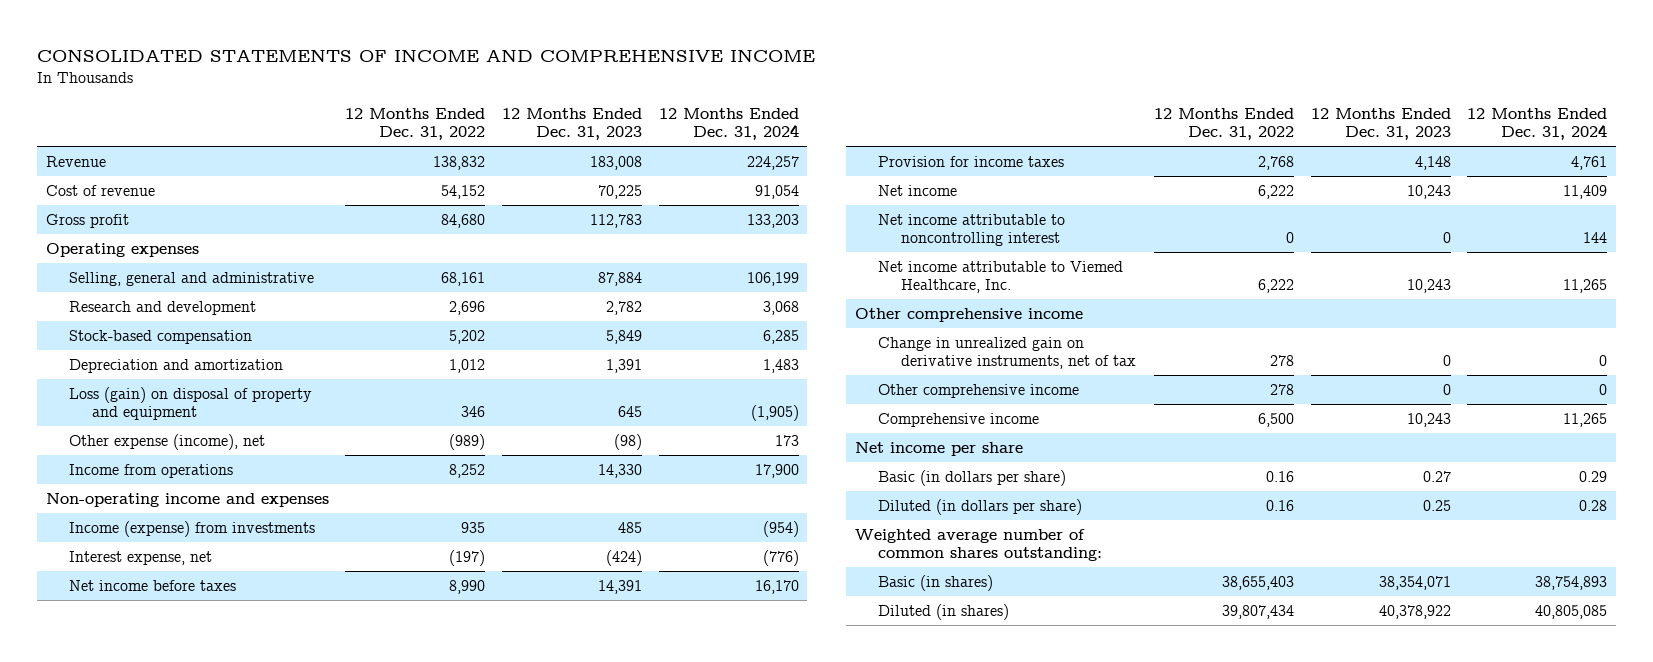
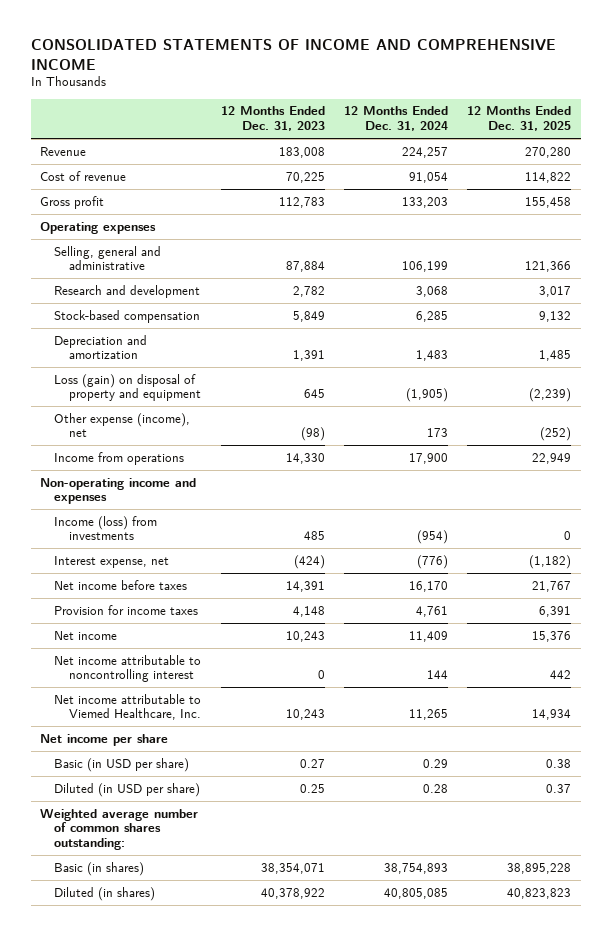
- | 12 Months Ended Dec. 31, 2022 | 12 Months Ended Dec. 31, 2023 | 12 Months Ended Dec. 31, 2024
+ | 12 Months Ended Dec. 31, 2023 | 12 Months Ended Dec. 31, 2024 | 12 Months Ended Dec. 31, 2025
- Income (expense) from investments | 935 | 485 | (954)
+ Income (loss) from investments | 485 | (954) | 0
- Other comprehensive income
- Change in unrealized gain on derivative instruments, net of tax | 278 | 0 | 0
- Other comprehensive income | 278 | 0 | 0
- Comprehensive income | 6,500 | 10,243 | 11,265
- Basic (in dollars per share) | 0.16 | 0.27 | 0.29
- Diluted (in dollars per share) | 0.16 | 0.25 | 0.28
+ Basic (in USD per share) | 0.27 | 0.29 | 0.38
+ Diluted (in USD per share) | 0.25 | 0.28 | 0.37

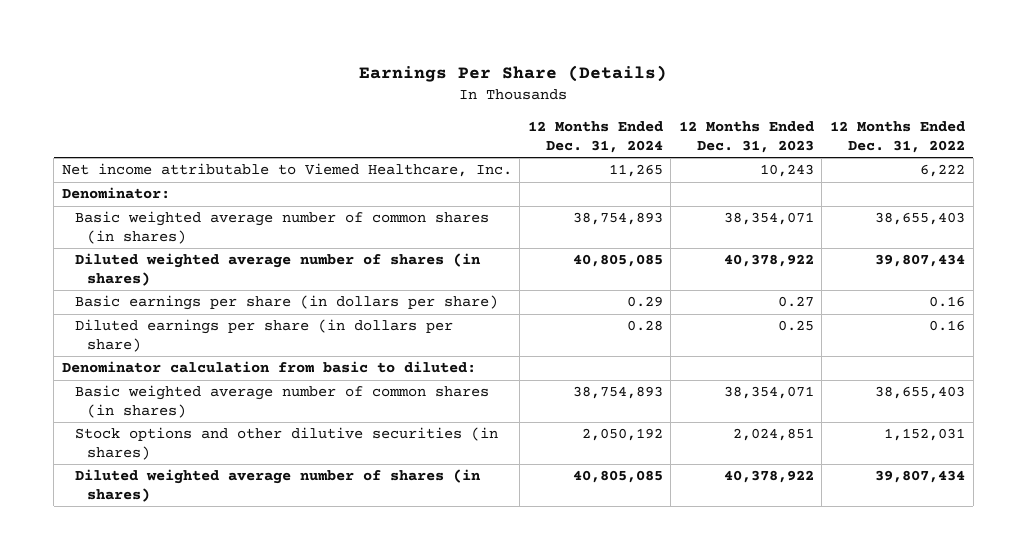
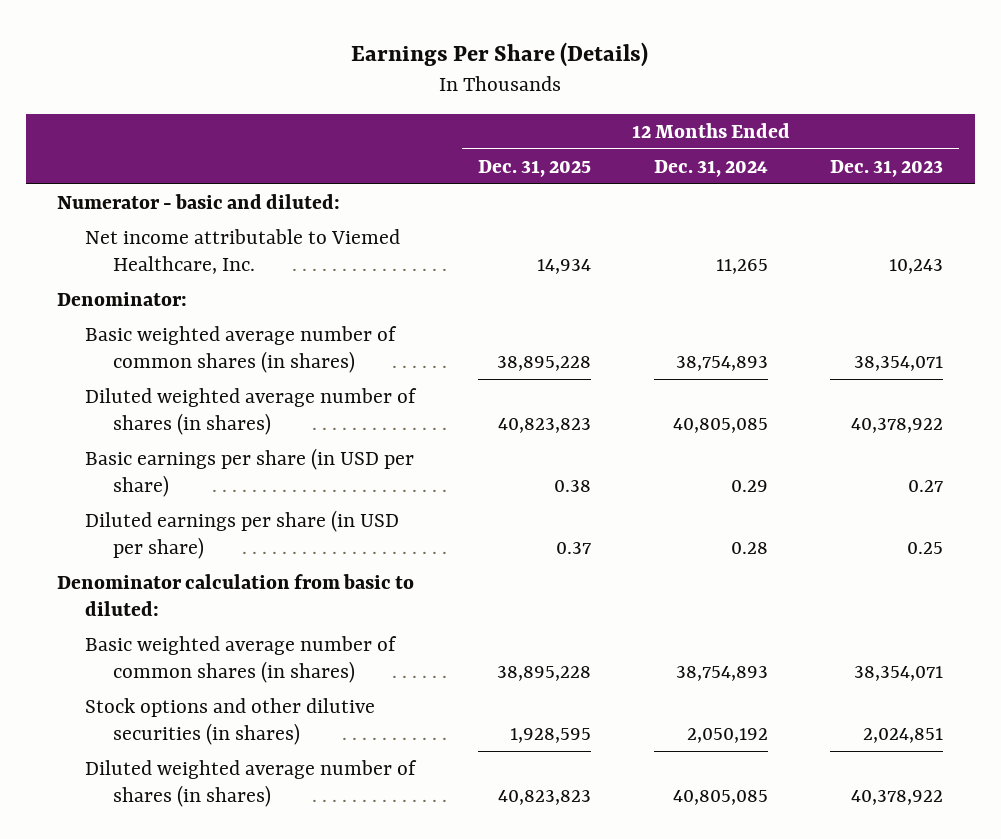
- | 12 Months Ended Dec. 31, 2024 | 12 Months Ended Dec. 31, 2023 | 12 Months Ended Dec. 31, 2022
+ | 12 Months Ended Dec. 31, 2025 | 12 Months Ended Dec. 31, 2024 | 12 Months Ended Dec. 31, 2023
+ Numerator - basic and diluted:
- Basic earnings per share (in dollars per share) | 0.29 | 0.27 | 0.16
- Diluted earnings per share (in dollars per share) | 0.28 | 0.25 | 0.16
+ Basic earnings per share (in USD per share) | 0.38 | 0.29 | 0.27
+ Diluted earnings per share (in USD per share) | 0.37 | 0.28 | 0.25

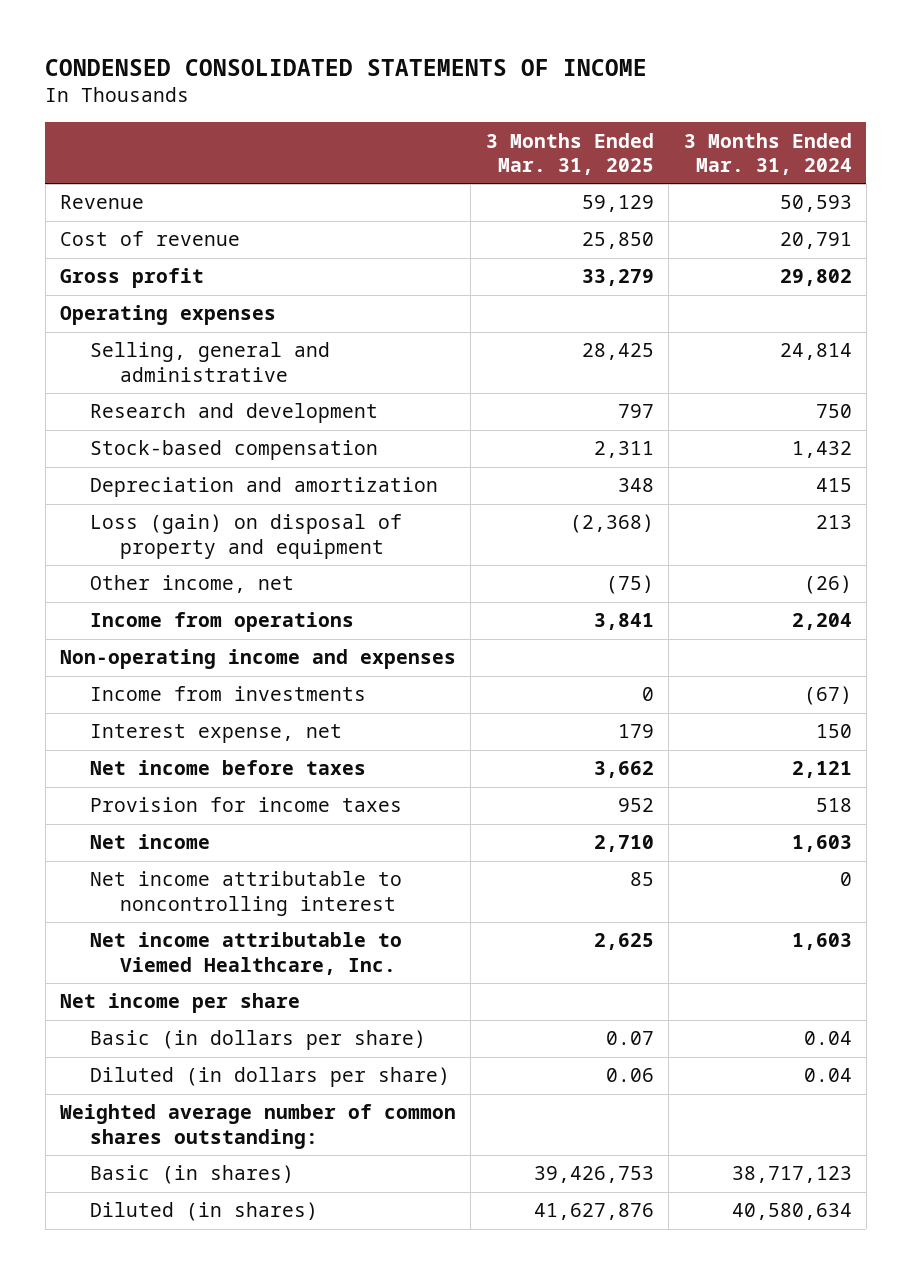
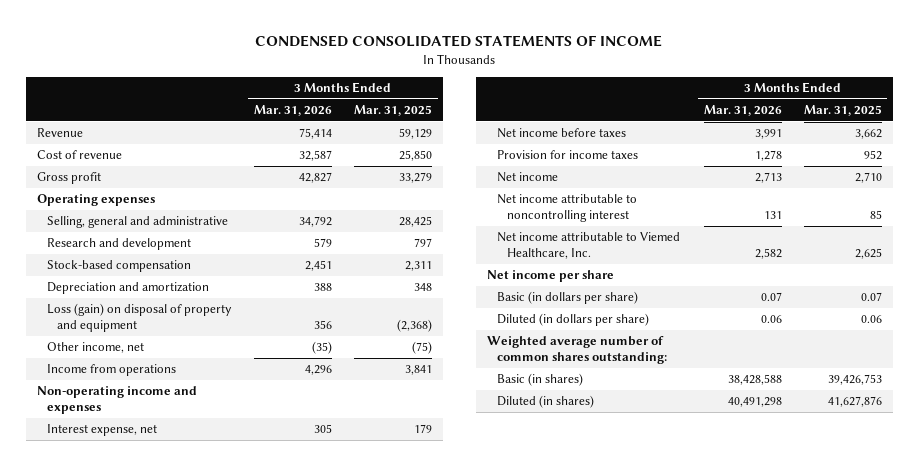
- | 3 Months Ended Mar. 31, 2025 | 3 Months Ended Mar. 31, 2024
+ | 3 Months Ended Mar. 31, 2026 | 3 Months Ended Mar. 31, 2025
- Income from investments | 0 | (67)

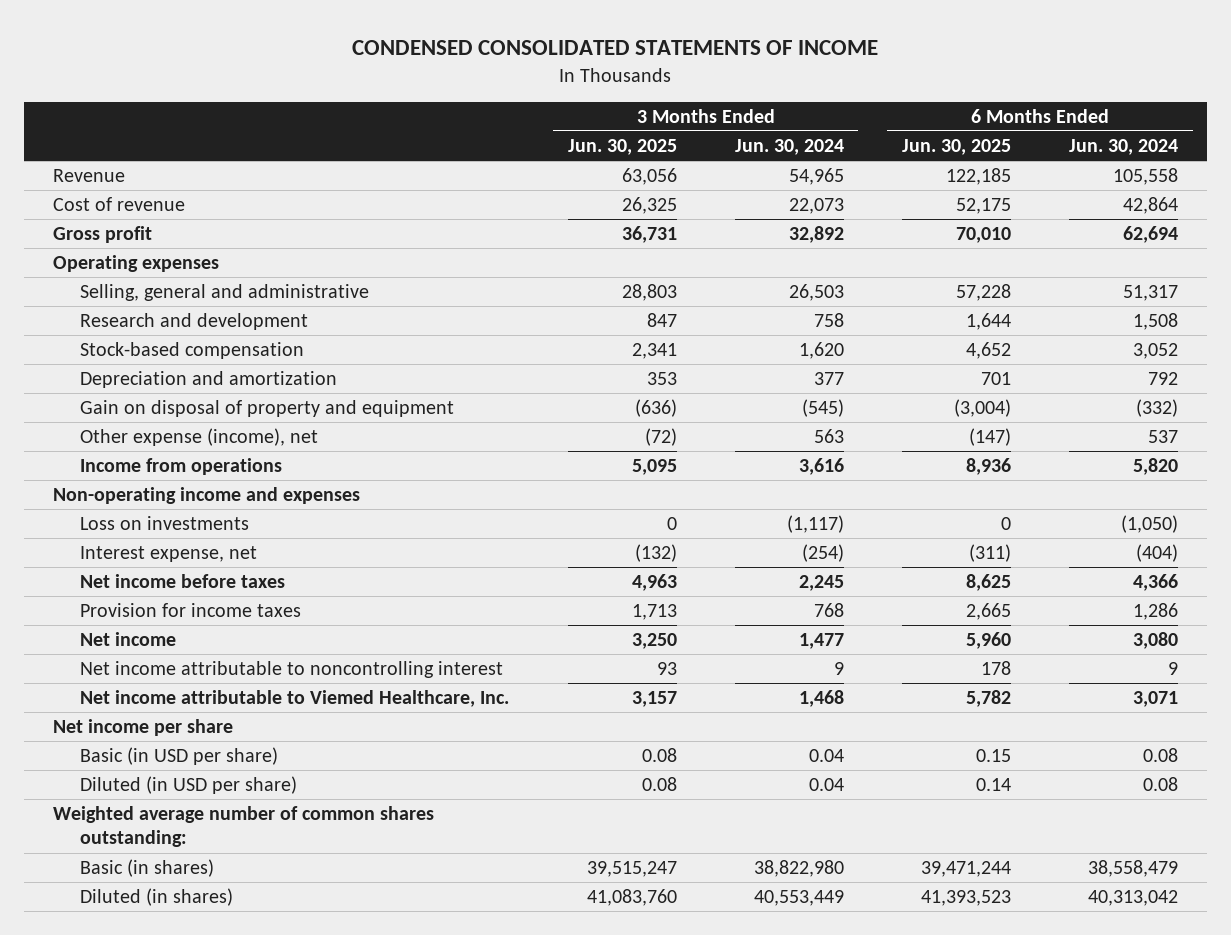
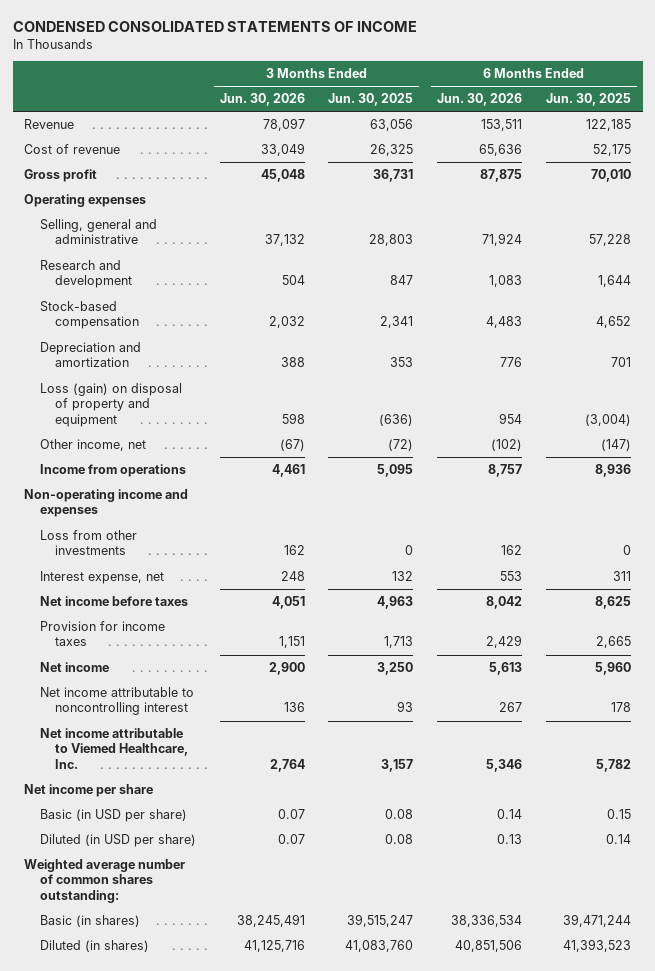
- | 3 Months Ended Jun. 30, 2025 | 3 Months Ended Jun. 30, 2024 | 6 Months Ended Jun. 30, 2025 | 6 Months Ended Jun. 30, 2024
+ | 3 Months Ended Jun. 30, 2026 | 3 Months Ended Jun. 30, 2025 | 6 Months Ended Jun. 30, 2026 | 6 Months Ended Jun. 30, 2025
- Gain on disposal of property and equipment | (636) | (545) | (3,004) | (332)
- Other expense (income), net | (72) | 563 | (147) | 537
+ Loss (gain) on disposal of property and equipment | 598 | (636) | 954 | (3,004)
+ Other income, net | (67) | (72) | (102) | (147)
- Loss on investments | 0 | (1,117) | 0 | (1,050)
- Interest expense, net | (132) | (254) | (311) | (404)
+ Loss from other investments | 162 | 0 | 162 | 0
+ Interest expense, net | 248 | 132 | 553 | 311

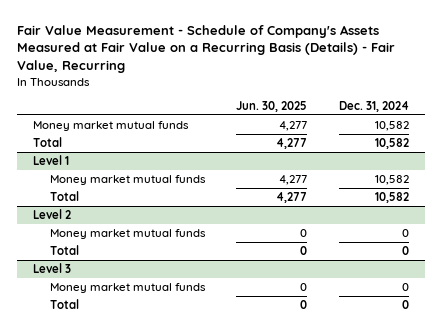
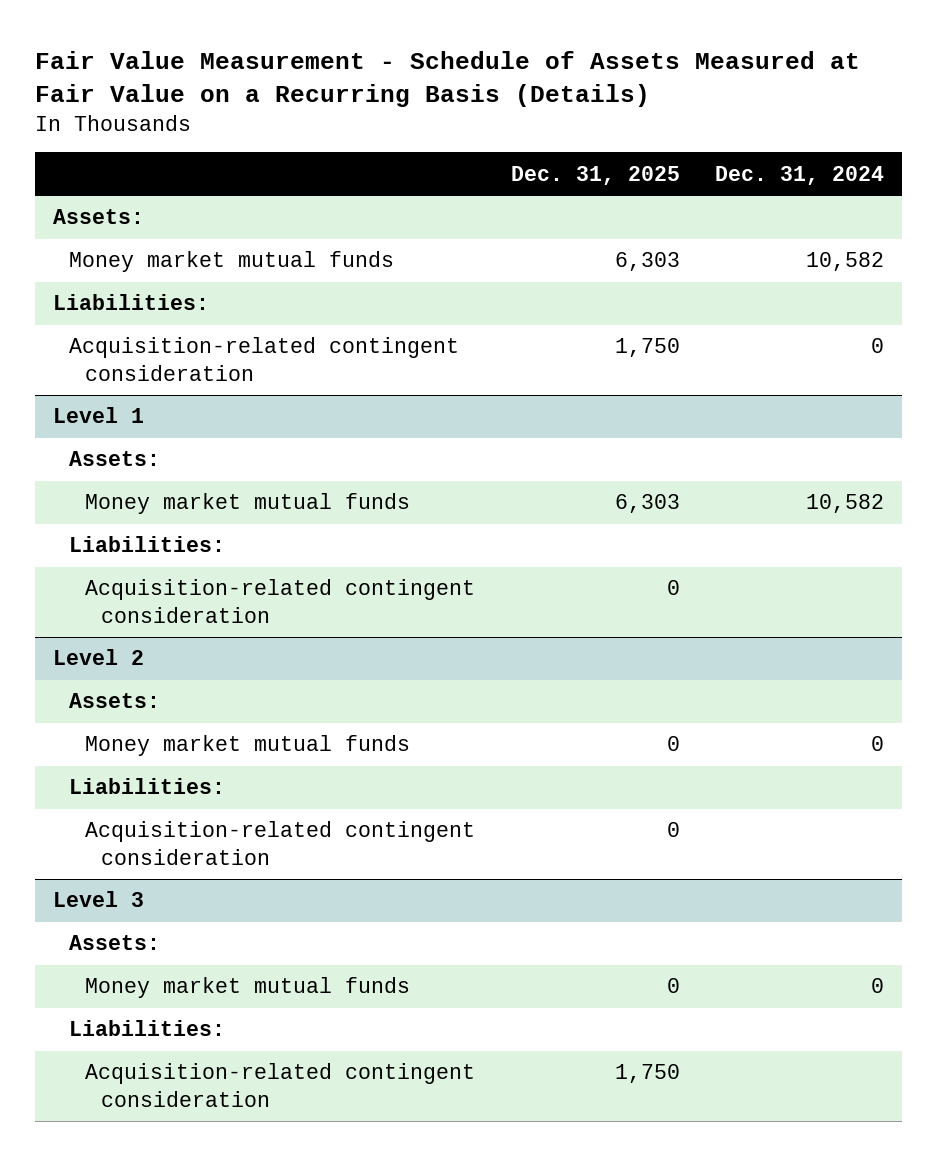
- Fair Value Measurement - Schedule of Company's Assets Measured at Fair Value on a Recurring Basis (Details) - Fair Value, Recurring
+ Fair Value Measurement - Schedule of Assets Measured at Fair Value on a Recurring Basis (Details)
- | Jun. 30, 2025 | Dec. 31, 2024
+ | Dec. 31, 2025 | Dec. 31, 2024
+ Assets:
- Total | 4,277 | 10,582
+ Liabilities:
+ Acquisition-related contingent consideration | 1,750 | 0
@ Level 1
+ Assets:
- Total | 4,277 | 10,582
+ Liabilities:
+ Acquisition-related contingent consideration | 0 |
@ Level 2
+ Assets:
- Total | 0 | 0
+ Liabilities:
+ Acquisition-related contingent consideration | 0 |
@ Level 3
+ Assets:
- Total | 0 | 0
+ Liabilities:
+ Acquisition-related contingent consideration | 1,750 |

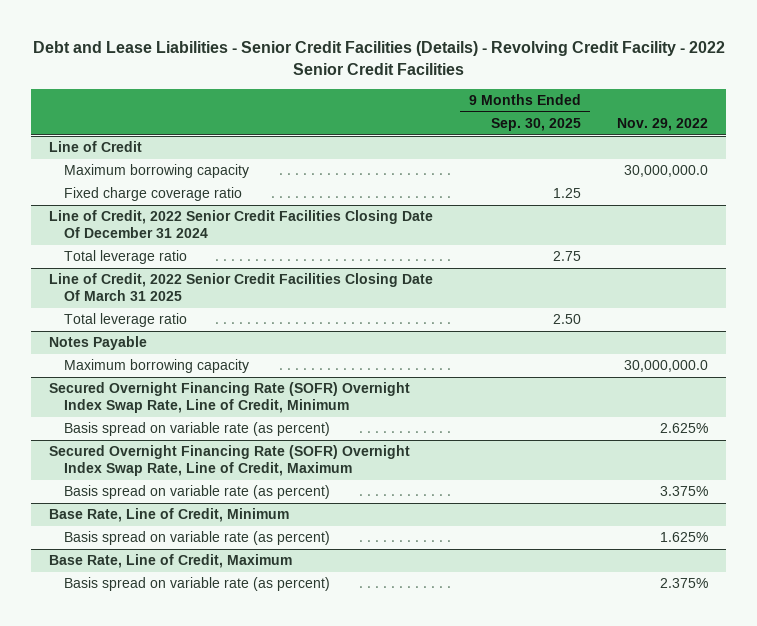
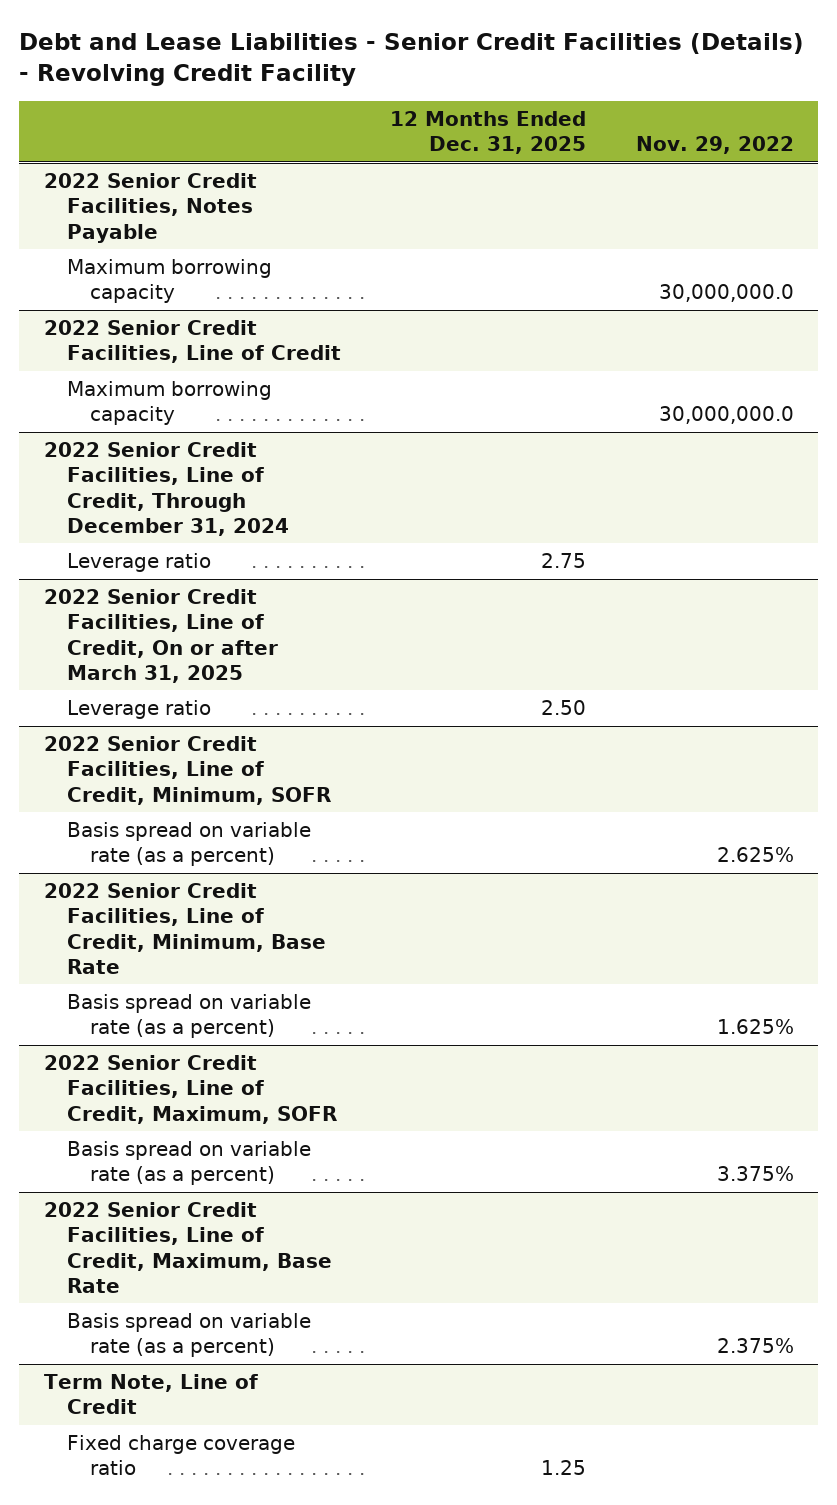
- Debt and Lease Liabilities - Senior Credit Facilities (Details) - Revolving Credit Facility - 2022 Senior Credit Facilities
+ Debt and Lease Liabilities - Senior Credit Facilities (Details) - Revolving Credit Facility
- | 9 Months Ended Sep. 30, 2025 | Nov. 29, 2022
+ | 12 Months Ended Dec. 31, 2025 | Nov. 29, 2022
- Line of Credit
+ 2022 Senior Credit Facilities, Notes Payable
- Fixed charge coverage ratio | 1.25 |
- Line of Credit, 2022 Senior Credit Facilities Closing Date Of December 31 2024
- Total leverage ratio | 2.75 |
- Line of Credit, 2022 Senior Credit Facilities Closing Date Of March 31 2025
- Total leverage ratio | 2.50 |
- Notes Payable
+ 2022 Senior Credit Facilities, Line of Credit
- Secured Overnight Financing Rate (SOFR) Overnight Index Swap Rate, Line of Credit, Minimum
- Basis spread on variable rate (as percent) | | 2.625%
- Secured Overnight Financing Rate (SOFR) Overnight Index Swap Rate, Line of Credit, Maximum
- Basis spread on variable rate (as percent) | | 3.375%
- Base Rate, Line of Credit, Minimum
- Basis spread on variable rate (as percent) | | 1.625%
- Base Rate, Line of Credit, Maximum
- Basis spread on variable rate (as percent) | | 2.375%
+ 2022 Senior Credit Facilities, Line of Credit, Through December 31, 2024
+ Leverage ratio | 2.75 |
+ 2022 Senior Credit Facilities, Line of Credit, On or after March 31, 2025
+ Leverage ratio | 2.50 |
+ 2022 Senior Credit Facilities, Line of Credit, Minimum, SOFR
+ Basis spread on variable rate (as a percent) | | 2.625%
+ 2022 Senior Credit Facilities, Line of Credit, Minimum, Base Rate
+ Basis spread on variable rate (as a percent) | | 1.625%
+ 2022 Senior Credit Facilities, Line of Credit, Maximum, SOFR
+ Basis spread on variable rate (as a percent) | | 3.375%
+ 2022 Senior Credit Facilities, Line of Credit, Maximum, Base Rate
+ Basis spread on variable rate (as a percent) | | 2.375%
+ Term Note, Line of Credit
+ Fixed charge coverage ratio | 1.25 |

